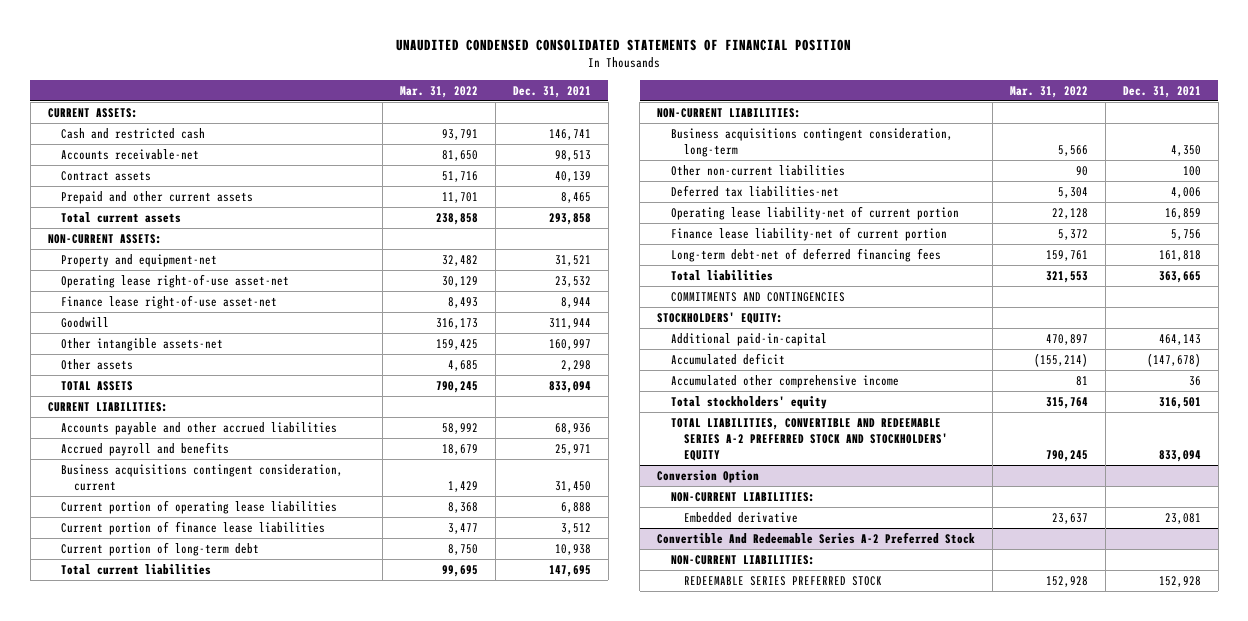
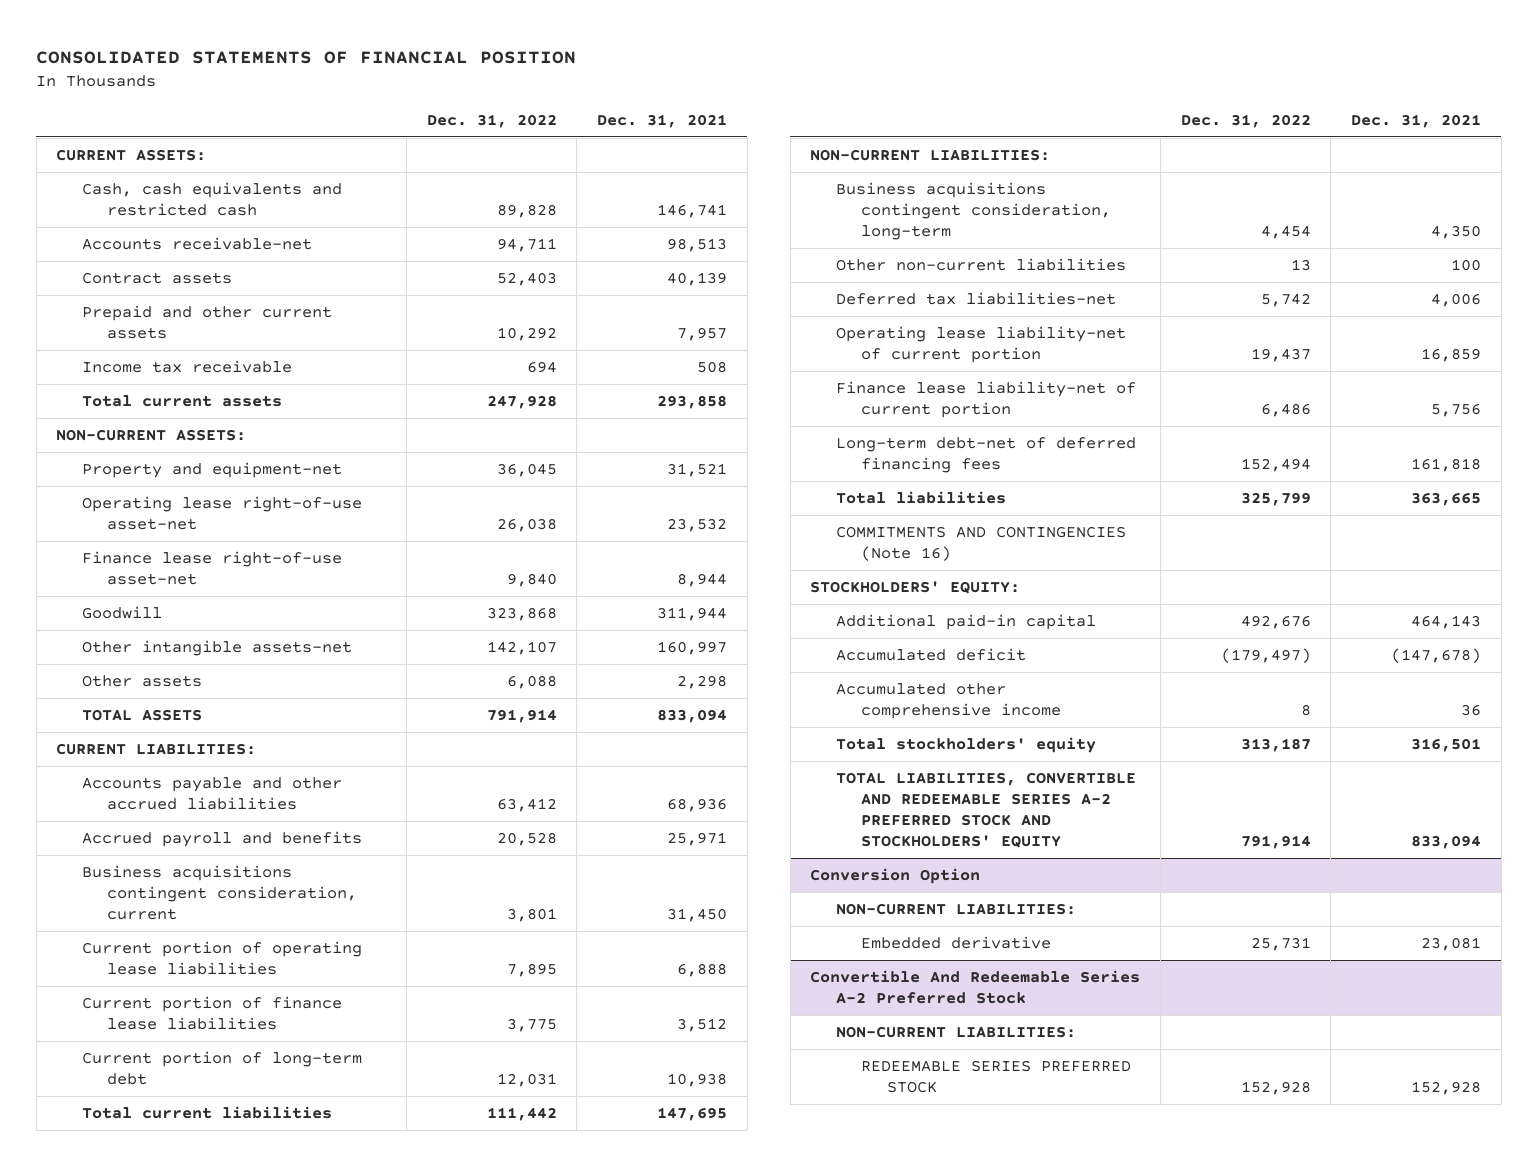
- UNAUDITED CONDENSED CONSOLIDATED STATEMENTS OF FINANCIAL POSITION
+ CONSOLIDATED STATEMENTS OF FINANCIAL POSITION
- | Mar. 31, 2022 | Dec. 31, 2021
+ | Dec. 31, 2022 | Dec. 31, 2021
- Cash and restricted cash | 93,791 | 146,741
+ Cash, cash equivalents and restricted cash | 89,828 | 146,741
- Prepaid and other current assets | 11,701 | 8,465
+ Prepaid and other current assets | 10,292 | 7,957
+ Income tax receivable | 694 | 508
- COMMITMENTS AND CONTINGENCIES
+ COMMITMENTS AND CONTINGENCIES (Note 16)
- Additional paid-in-capital | 470,897 | 464,143
+ Additional paid-in capital | 492,676 | 464,143

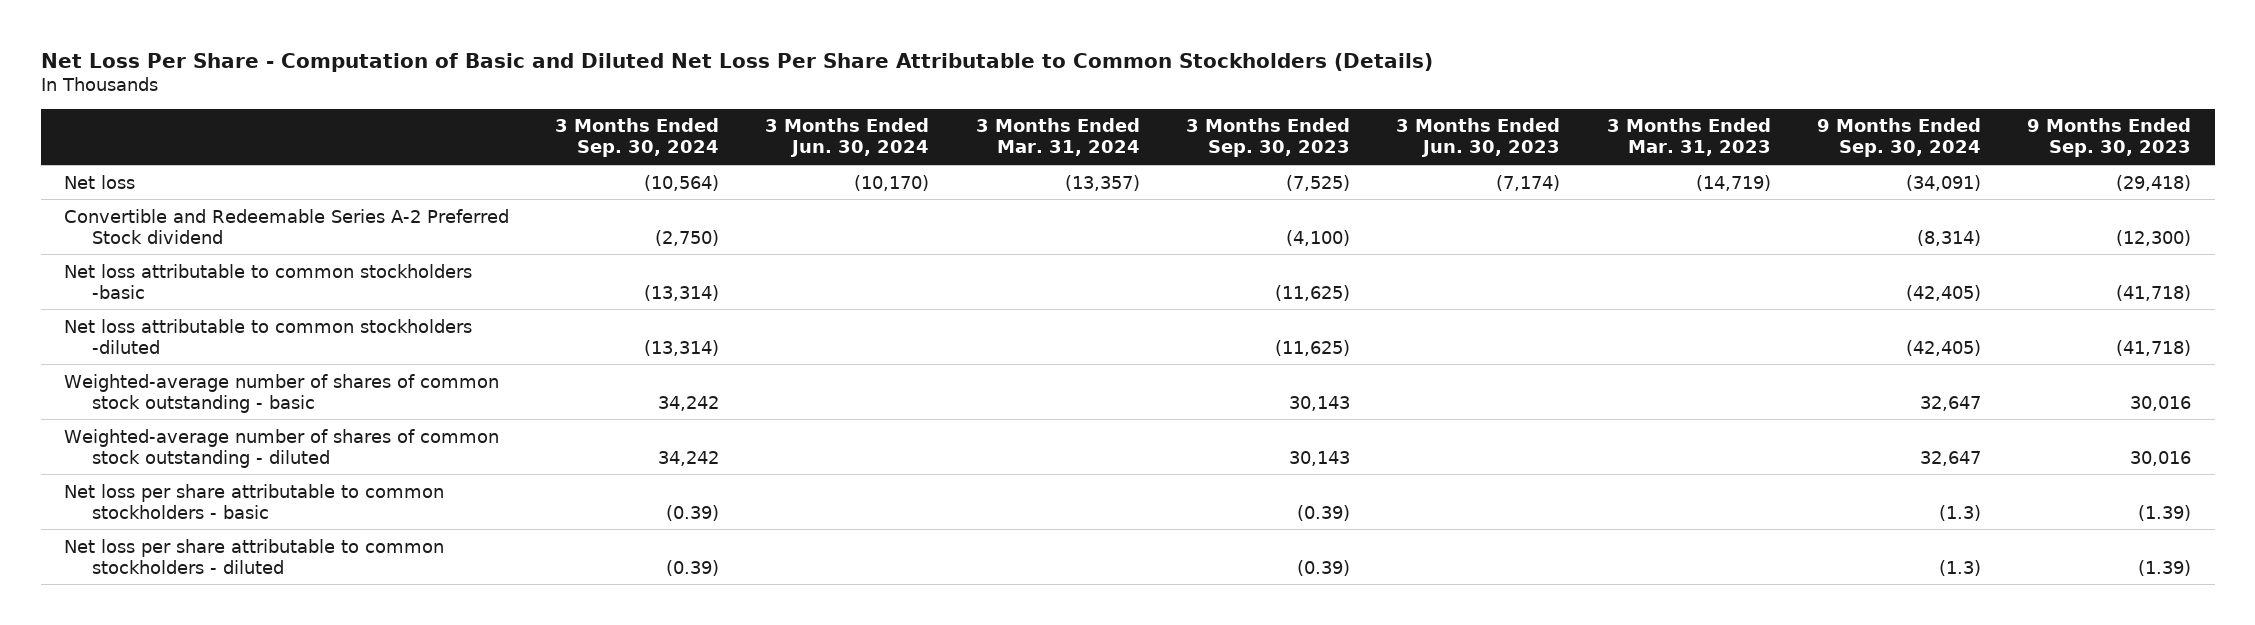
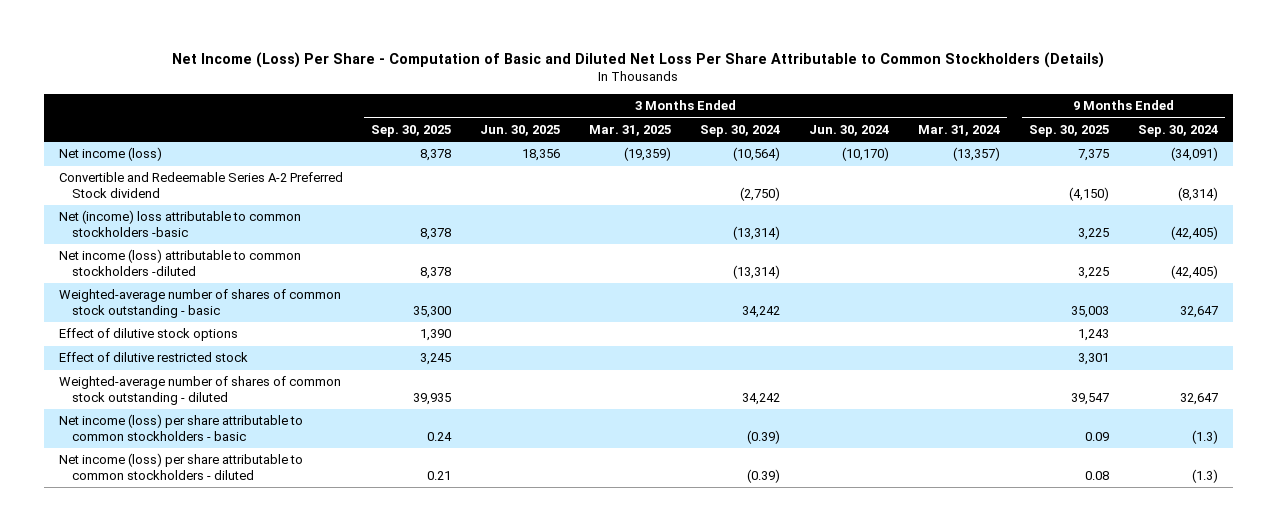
- Net Loss Per Share - Computation of Basic and Diluted Net Loss Per Share Attributable to Common Stockholders (Details)
+ Net Income (Loss) Per Share - Computation of Basic and Diluted Net Loss Per Share Attributable to Common Stockholders (Details)
- | 3 Months Ended Sep. 30, 2024 | 3 Months Ended Jun. 30, 2024 | 3 Months Ended Mar. 31, 2024 | 3 Months Ended Sep. 30, 2023 | 3 Months Ended Jun. 30, 2023 | 3 Months Ended Mar. 31, 2023 | 9 Months Ended Sep. 30, 2024 | 9 Months Ended Sep. 30, 2023
+ | 3 Months Ended Sep. 30, 2025 | 3 Months Ended Jun. 30, 2025 | 3 Months Ended Mar. 31, 2025 | 3 Months Ended Sep. 30, 2024 | 3 Months Ended Jun. 30, 2024 | 3 Months Ended Mar. 31, 2024 | 9 Months Ended Sep. 30, 2025 | 9 Months Ended Sep. 30, 2024
- Net loss | (10,564) | (10,170) | (13,357) | (7,525) | (7,174) | (14,719) | (34,091) | (29,418)
+ Net income (loss) | 8,378 | 18,356 | (19,359) | (10,564) | (10,170) | (13,357) | 7,375 | (34,091)
- Net loss attributable to common stockholders -basic | (13,314) | | | (11,625) | | | (42,405) | (41,718)
- Net loss attributable to common stockholders -diluted | (13,314) | | | (11,625) | | | (42,405) | (41,718)
+ Net (income) loss attributable to common stockholders -basic | 8,378 | | | (13,314) | | | 3,225 | (42,405)
+ Net income (loss) attributable to common stockholders -diluted | 8,378 | | | (13,314) | | | 3,225 | (42,405)
+ Effect of dilutive stock options | 1,390 | | | | | | 1,243 |
+ Effect of dilutive restricted stock | 3,245 | | | | | | 3,301 |
- Net loss per share attributable to common stockholders - basic | (0.39) | | | (0.39) | | | (1.3) | (1.39)
- Net loss per share attributable to common stockholders - diluted | (0.39) | | | (0.39) | | | (1.3) | (1.39)
+ Net income (loss) per share attributable to common stockholders - basic | 0.24 | | | (0.39) | | | 0.09 | (1.3)
+ Net income (loss) per share attributable to common stockholders - diluted | 0.21 | | | (0.39) | | | 0.08 | (1.3)

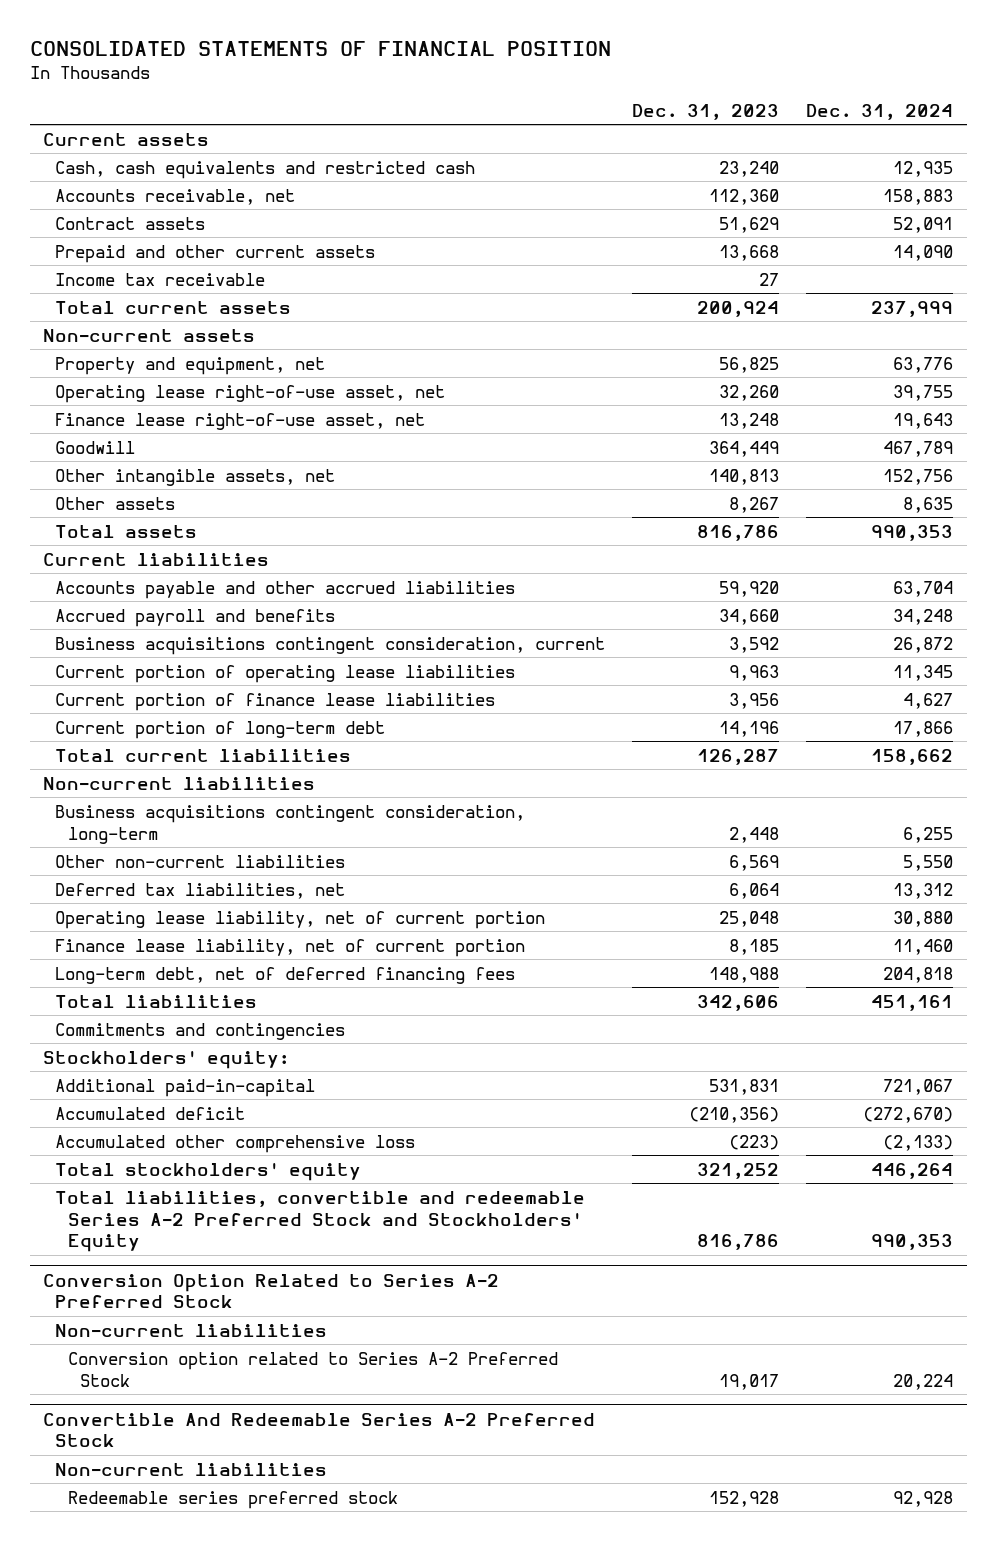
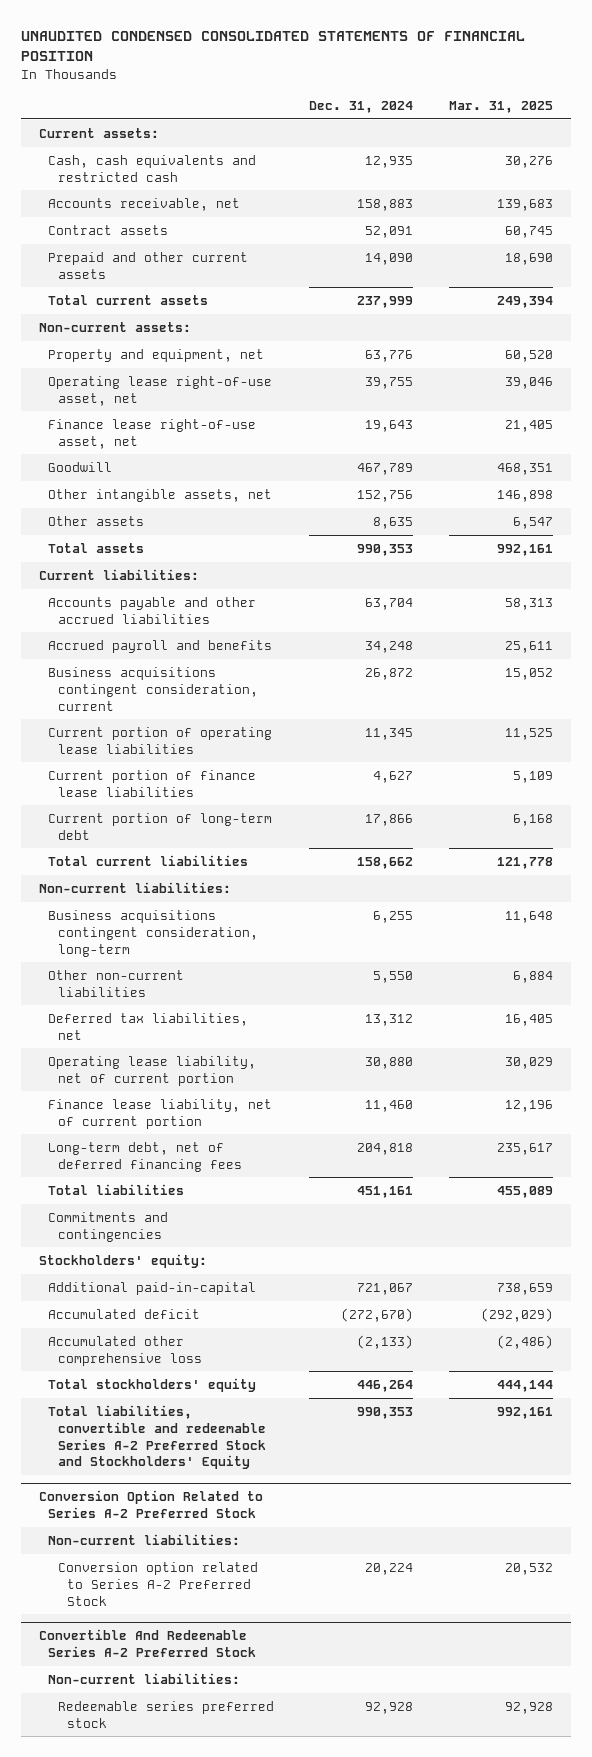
- CONSOLIDATED STATEMENTS OF FINANCIAL POSITION
+ UNAUDITED CONDENSED CONSOLIDATED STATEMENTS OF FINANCIAL POSITION
- | Dec. 31, 2023 | Dec. 31, 2024
+ | Dec. 31, 2024 | Mar. 31, 2025
- Current assets
+ Current assets:
- Income tax receivable | 27 |
- Non-current assets
+ Non-current assets:
- Current liabilities
+ Current liabilities:
- Non-current liabilities
+ Non-current liabilities:
@ Conversion Option Related to Series A-2 Preferred Stock
- Non-current liabilities
+ Non-current liabilities:
@ Convertible And Redeemable Series A-2 Preferred Stock
- Non-current liabilities
+ Non-current liabilities:

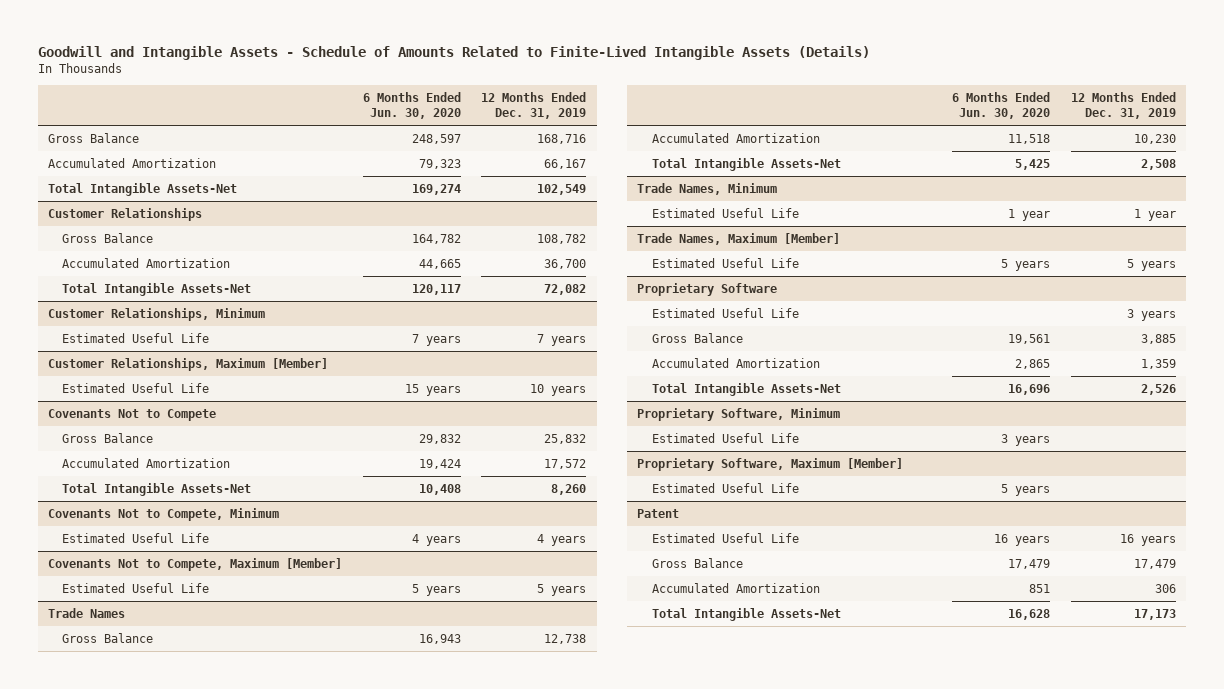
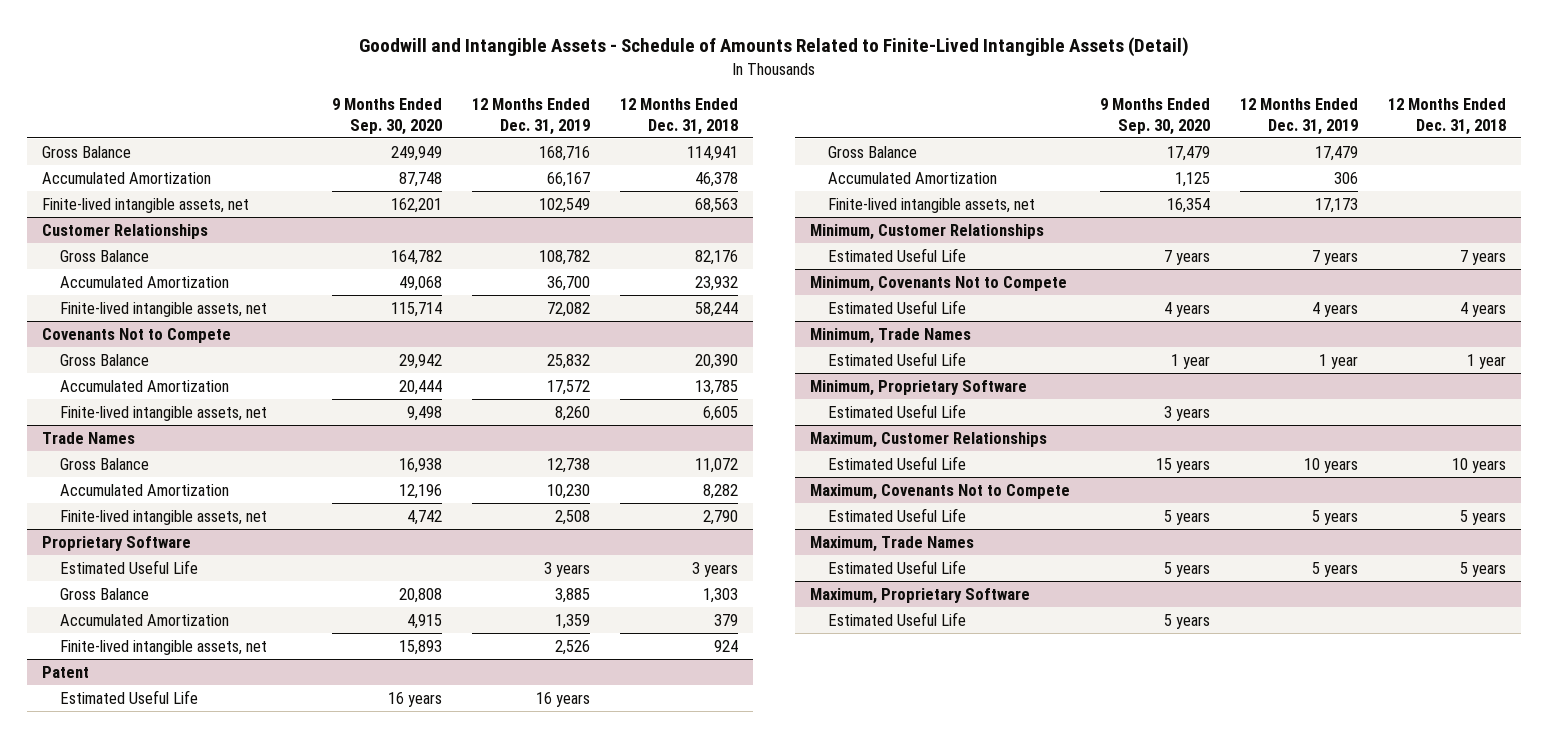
- Goodwill and Intangible Assets - Schedule of Amounts Related to Finite-Lived Intangible Assets (Details)
+ Goodwill and Intangible Assets - Schedule of Amounts Related to Finite-Lived Intangible Assets (Detail)
- | 6 Months Ended Jun. 30, 2020 | 12 Months Ended Dec. 31, 2019
+ | 9 Months Ended Sep. 30, 2020 | 12 Months Ended Dec. 31, 2019 | 12 Months Ended Dec. 31, 2018
- Total Intangible Assets-Net | 169,274 | 102,549
+ Finite-lived intangible assets, net | 162,201 | 102,549 | 68,563
@ Customer Relationships
- Total Intangible Assets-Net | 120,117 | 72,082
- Customer Relationships, Minimum
- Estimated Useful Life | 7 years | 7 years
- Customer Relationships, Maximum [Member]
- Estimated Useful Life | 15 years | 10 years
@ Customer Relationships
+ Finite-lived intangible assets, net | 115,714 | 72,082 | 58,244
@ Covenants Not to Compete
- Total Intangible Assets-Net | 10,408 | 8,260
- Covenants Not to Compete, Minimum
- Estimated Useful Life | 4 years | 4 years
- Covenants Not to Compete, Maximum [Member]
- Estimated Useful Life | 5 years | 5 years
@ Covenants Not to Compete
+ Finite-lived intangible assets, net | 9,498 | 8,260 | 6,605
@ Trade Names
- Total Intangible Assets-Net | 5,425 | 2,508
- Trade Names, Minimum
- Estimated Useful Life | 1 year | 1 year
- Trade Names, Maximum [Member]
- Estimated Useful Life | 5 years | 5 years
@ Trade Names
+ Finite-lived intangible assets, net | 4,742 | 2,508 | 2,790
@ Proprietary Software
- Total Intangible Assets-Net | 16,696 | 2,526
- Proprietary Software, Minimum
- Estimated Useful Life | 3 years |
- Proprietary Software, Maximum [Member]
- Estimated Useful Life | 5 years |
@ Proprietary Software
+ Finite-lived intangible assets, net | 15,893 | 2,526 | 924
@ Patent
- Total Intangible Assets-Net | 16,628 | 17,173
+ Finite-lived intangible assets, net | 16,354 | 17,173 |
+ Minimum, Customer Relationships
+ Estimated Useful Life | 7 years | 7 years | 7 years
+ Minimum, Covenants Not to Compete
+ Estimated Useful Life | 4 years | 4 years | 4 years
+ Minimum, Trade Names
+ Estimated Useful Life | 1 year | 1 year | 1 year
+ Minimum, Proprietary Software
+ Estimated Useful Life | 3 years | |
+ Maximum, Customer Relationships
+ Estimated Useful Life | 15 years | 10 years | 10 years
+ Maximum, Covenants Not to Compete
+ Estimated Useful Life | 5 years | 5 years | 5 years
+ Maximum, Trade Names
+ Estimated Useful Life | 5 years | 5 years | 5 years
+ Maximum, Proprietary Software
+ Estimated Useful Life | 5 years | |

